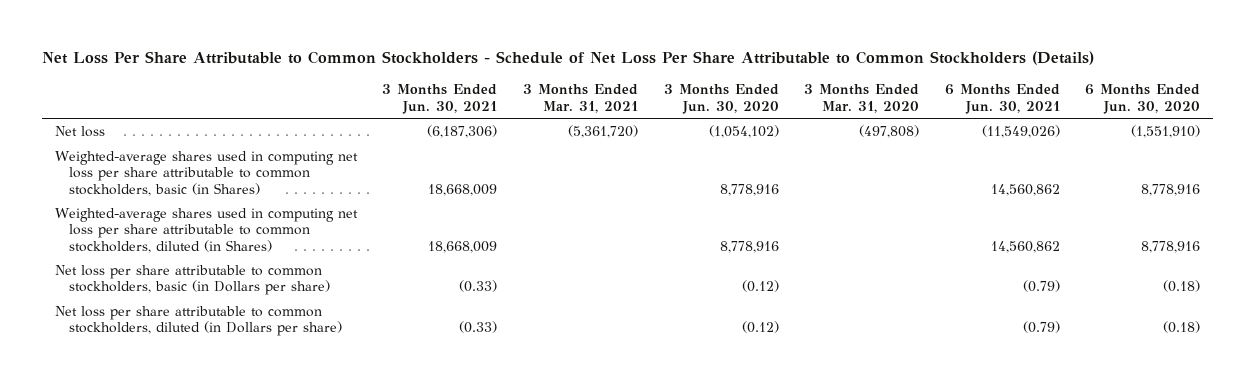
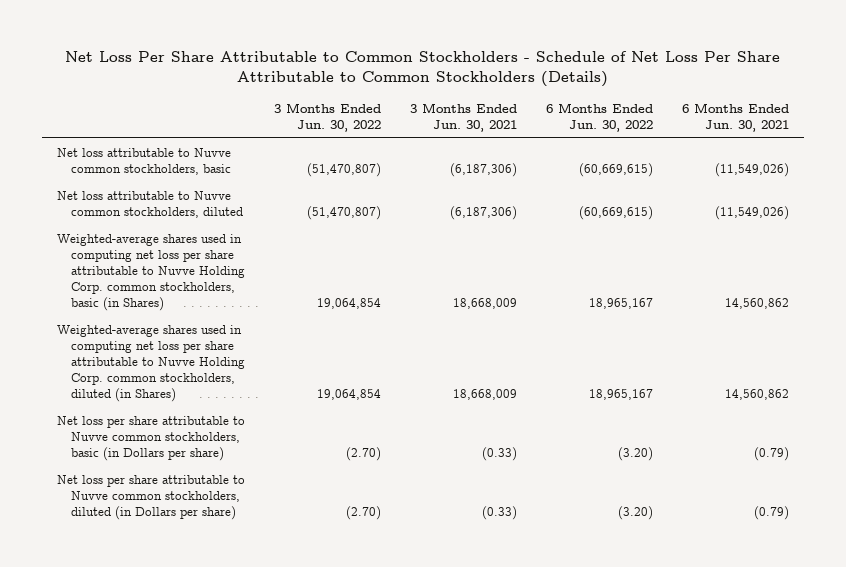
- | 3 Months Ended Jun. 30, 2021 | 3 Months Ended Mar. 31, 2021 | 3 Months Ended Jun. 30, 2020 | 3 Months Ended Mar. 31, 2020 | 6 Months Ended Jun. 30, 2021 | 6 Months Ended Jun. 30, 2020
+ | 3 Months Ended Jun. 30, 2022 | 3 Months Ended Jun. 30, 2021 | 6 Months Ended Jun. 30, 2022 | 6 Months Ended Jun. 30, 2021
- Net loss | (6,187,306) | (5,361,720) | (1,054,102) | (497,808) | (11,549,026) | (1,551,910)
- Weighted-average shares used in computing net loss per share attributable to common stockholders, basic (in Shares) | 18,668,009 | | 8,778,916 | | 14,560,862 | 8,778,916
- Weighted-average shares used in computing net loss per share attributable to common stockholders, diluted (in Shares) | 18,668,009 | | 8,778,916 | | 14,560,862 | 8,778,916
- Net loss per share attributable to common stockholders, basic (in Dollars per share) | (0.33) | | (0.12) | | (0.79) | (0.18)
- Net loss per share attributable to common stockholders, diluted (in Dollars per share) | (0.33) | | (0.12) | | (0.79) | (0.18)
+ Net loss attributable to Nuvve common stockholders, basic | (51,470,807) | (6,187,306) | (60,669,615) | (11,549,026)
+ Net loss attributable to Nuvve common stockholders, diluted | (51,470,807) | (6,187,306) | (60,669,615) | (11,549,026)
+ Weighted-average shares used in computing net loss per share attributable to Nuvve Holding Corp. common stockholders, basic (in Shares) | 19,064,854 | 18,668,009 | 18,965,167 | 14,560,862
+ Weighted-average shares used in computing net loss per share attributable to Nuvve Holding Corp. common stockholders, diluted (in Shares) | 19,064,854 | 18,668,009 | 18,965,167 | 14,560,862
+ Net loss per share attributable to Nuvve common stockholders, basic (in Dollars per share) | (2.70) | (0.33) | (3.20) | (0.79)
+ Net loss per share attributable to Nuvve common stockholders, diluted (in Dollars per share) | (2.70) | (0.33) | (3.20) | (0.79)

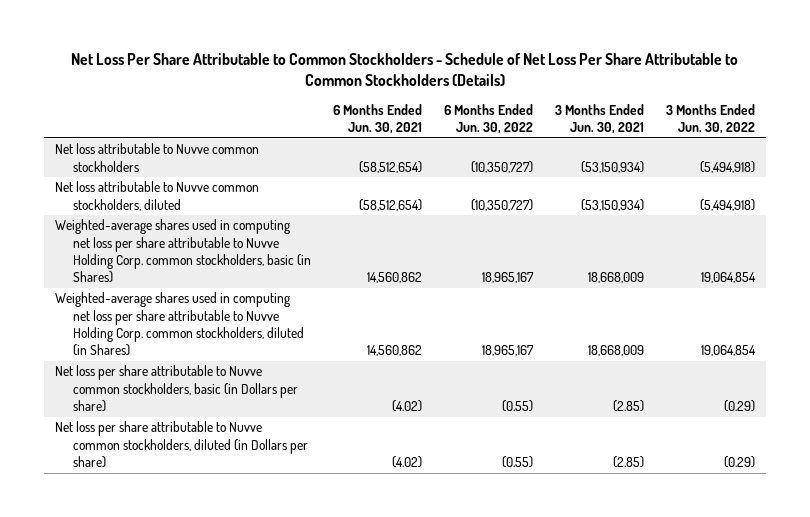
- | 3 Months Ended Jun. 30, 2022 | 3 Months Ended Jun. 30, 2021 | 6 Months Ended Jun. 30, 2022 | 6 Months Ended Jun. 30, 2021
+ | 6 Months Ended Jun. 30, 2021 | 6 Months Ended Jun. 30, 2022 | 3 Months Ended Jun. 30, 2021 | 3 Months Ended Jun. 30, 2022
- Net loss attributable to Nuvve common stockholders, basic | (51,470,807) | (6,187,306) | (60,669,615) | (11,549,026)
- Net loss attributable to Nuvve common stockholders, diluted | (51,470,807) | (6,187,306) | (60,669,615) | (11,549,026)
+ Net loss attributable to Nuvve common stockholders | (58,512,654) | (10,350,727) | (53,150,934) | (5,494,918)
+ Net loss attributable to Nuvve common stockholders, diluted | (58,512,654) | (10,350,727) | (53,150,934) | (5,494,918)
- Net loss per share attributable to Nuvve common stockholders, basic (in Dollars per share) | (2.70) | (0.33) | (3.20) | (0.79)
- Net loss per share attributable to Nuvve common stockholders, diluted (in Dollars per share) | (2.70) | (0.33) | (3.20) | (0.79)
+ Net loss per share attributable to Nuvve common stockholders, basic (in Dollars per share) | (4.02) | (0.55) | (2.85) | (0.29)
+ Net loss per share attributable to Nuvve common stockholders, diluted (in Dollars per share) | (4.02) | (0.55) | (2.85) | (0.29)

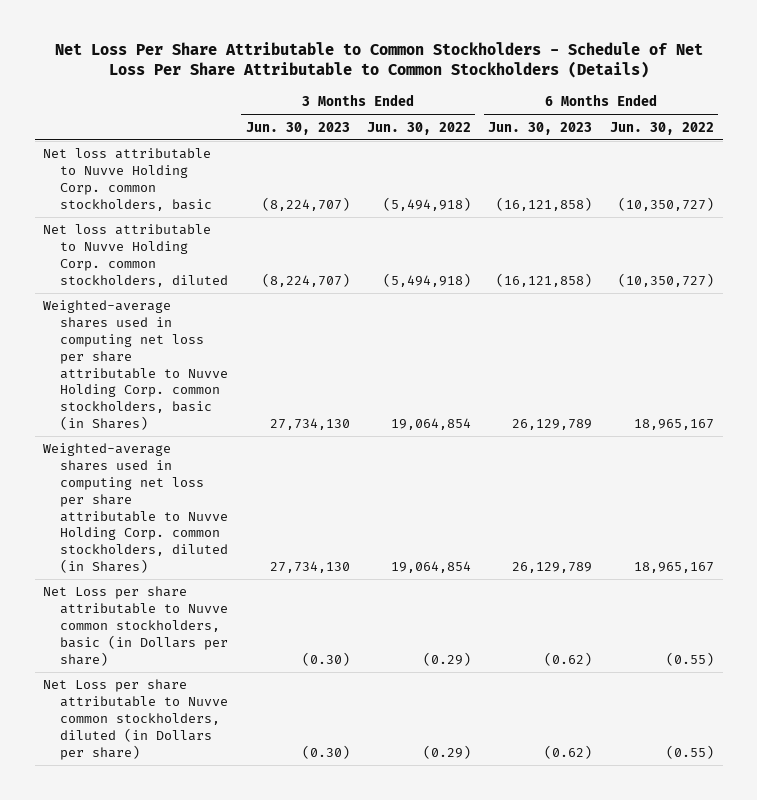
- | 6 Months Ended Jun. 30, 2021 | 6 Months Ended Jun. 30, 2022 | 3 Months Ended Jun. 30, 2021 | 3 Months Ended Jun. 30, 2022
+ | 3 Months Ended Jun. 30, 2023 | 3 Months Ended Jun. 30, 2022 | 6 Months Ended Jun. 30, 2023 | 6 Months Ended Jun. 30, 2022
- Net loss attributable to Nuvve common stockholders | (58,512,654) | (10,350,727) | (53,150,934) | (5,494,918)
- Net loss attributable to Nuvve common stockholders, diluted | (58,512,654) | (10,350,727) | (53,150,934) | (5,494,918)
+ Net loss attributable to Nuvve Holding Corp. common stockholders, basic | (8,224,707) | (5,494,918) | (16,121,858) | (10,350,727)
+ Net loss attributable to Nuvve Holding Corp. common stockholders, diluted | (8,224,707) | (5,494,918) | (16,121,858) | (10,350,727)
- Net loss per share attributable to Nuvve common stockholders, basic (in Dollars per share) | (4.02) | (0.55) | (2.85) | (0.29)
- Net loss per share attributable to Nuvve common stockholders, diluted (in Dollars per share) | (4.02) | (0.55) | (2.85) | (0.29)
+ Net Loss per share attributable to Nuvve common stockholders, basic (in Dollars per share) | (0.30) | (0.29) | (0.62) | (0.55)
+ Net Loss per share attributable to Nuvve common stockholders, diluted (in Dollars per share) | (0.30) | (0.29) | (0.62) | (0.55)

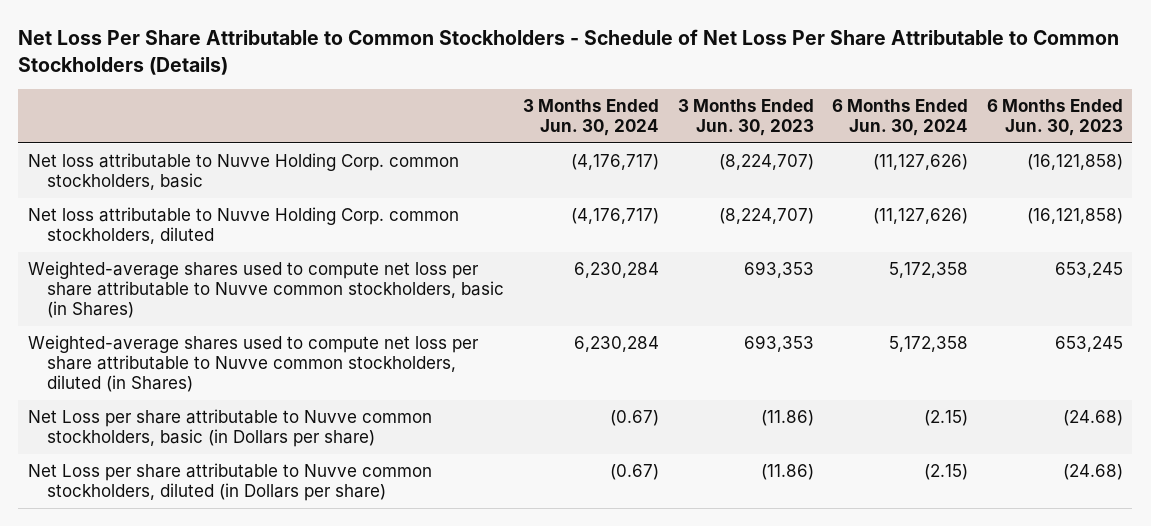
- | 3 Months Ended Jun. 30, 2023 | 3 Months Ended Jun. 30, 2022 | 6 Months Ended Jun. 30, 2023 | 6 Months Ended Jun. 30, 2022
+ | 3 Months Ended Jun. 30, 2024 | 3 Months Ended Jun. 30, 2023 | 6 Months Ended Jun. 30, 2024 | 6 Months Ended Jun. 30, 2023
- Weighted-average shares used in computing net loss per share attributable to Nuvve Holding Corp. common stockholders, basic (in Shares) | 27,734,130 | 19,064,854 | 26,129,789 | 18,965,167
- Weighted-average shares used in computing net loss per share attributable to Nuvve Holding Corp. common stockholders, diluted (in Shares) | 27,734,130 | 19,064,854 | 26,129,789 | 18,965,167
- Net Loss per share attributable to Nuvve common stockholders, basic (in Dollars per share) | (0.30) | (0.29) | (0.62) | (0.55)
- Net Loss per share attributable to Nuvve common stockholders, diluted (in Dollars per share) | (0.30) | (0.29) | (0.62) | (0.55)
+ Weighted-average shares used to compute net loss per share attributable to Nuvve common stockholders, basic (in Shares) | 6,230,284 | 693,353 | 5,172,358 | 653,245
+ Weighted-average shares used to compute net loss per share attributable to Nuvve common stockholders, diluted (in Shares) | 6,230,284 | 693,353 | 5,172,358 | 653,245
+ Net Loss per share attributable to Nuvve common stockholders, basic (in Dollars per share) | (0.67) | (11.86) | (2.15) | (24.68)
+ Net Loss per share attributable to Nuvve common stockholders, diluted (in Dollars per share) | (0.67) | (11.86) | (2.15) | (24.68)

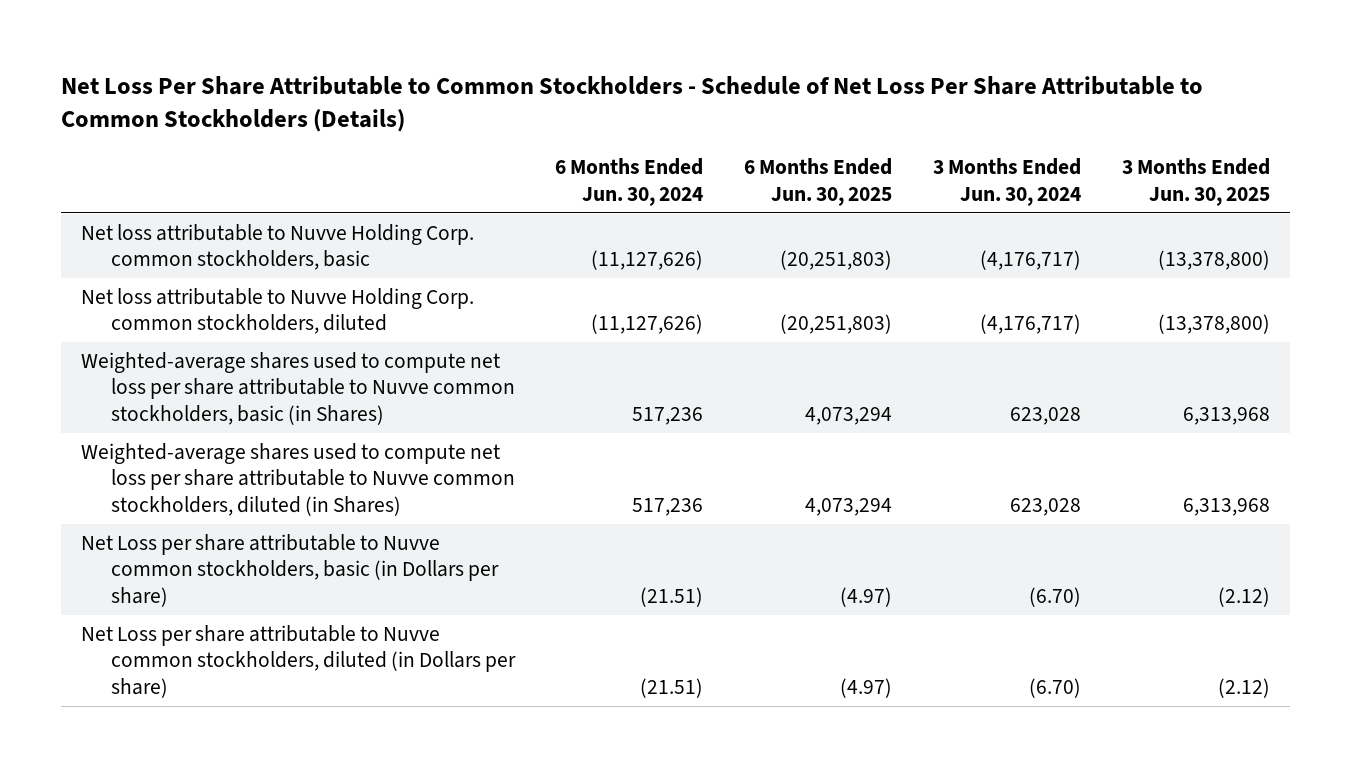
- | 3 Months Ended Jun. 30, 2024 | 3 Months Ended Jun. 30, 2023 | 6 Months Ended Jun. 30, 2024 | 6 Months Ended Jun. 30, 2023
+ | 6 Months Ended Jun. 30, 2024 | 6 Months Ended Jun. 30, 2025 | 3 Months Ended Jun. 30, 2024 | 3 Months Ended Jun. 30, 2025
- Weighted-average shares used to compute net loss per share attributable to Nuvve common stockholders, basic (in Shares) | 6,230,284 | 693,353 | 5,172,358 | 653,245
- Weighted-average shares used to compute net loss per share attributable to Nuvve common stockholders, diluted (in Shares) | 6,230,284 | 693,353 | 5,172,358 | 653,245
- Net Loss per share attributable to Nuvve common stockholders, basic (in Dollars per share) | (0.67) | (11.86) | (2.15) | (24.68)
- Net Loss per share attributable to Nuvve common stockholders, diluted (in Dollars per share) | (0.67) | (11.86) | (2.15) | (24.68)
+ Weighted-average shares used to compute net loss per share attributable to Nuvve common stockholders, basic (in Shares) | 517,236 | 4,073,294 | 623,028 | 6,313,968
+ Weighted-average shares used to compute net loss per share attributable to Nuvve common stockholders, diluted (in Shares) | 517,236 | 4,073,294 | 623,028 | 6,313,968
+ Net Loss per share attributable to Nuvve common stockholders, basic (in Dollars per share) | (21.51) | (4.97) | (6.70) | (2.12)
+ Net Loss per share attributable to Nuvve common stockholders, diluted (in Dollars per share) | (21.51) | (4.97) | (6.70) | (2.12)

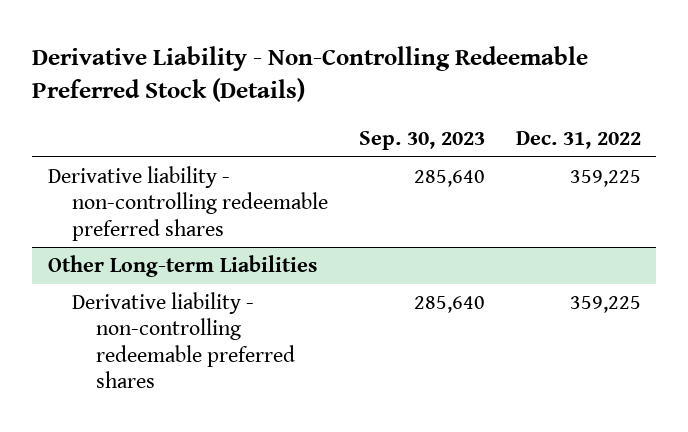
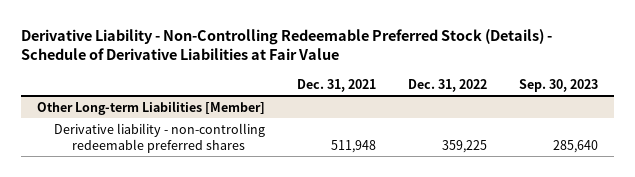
- Derivative Liability - Non-Controlling Redeemable Preferred Stock (Details)
+ Derivative Liability - Non-Controlling Redeemable Preferred Stock (Details) - Schedule of Derivative Liabilities at Fair Value
- | Sep. 30, 2023 | Dec. 31, 2022
+ | Dec. 31, 2021 | Dec. 31, 2022 | Sep. 30, 2023
- Derivative liability - non-controlling redeemable preferred shares | 285,640 | 359,225
- Other Long-term Liabilities
+ Other Long-term Liabilities [Member]

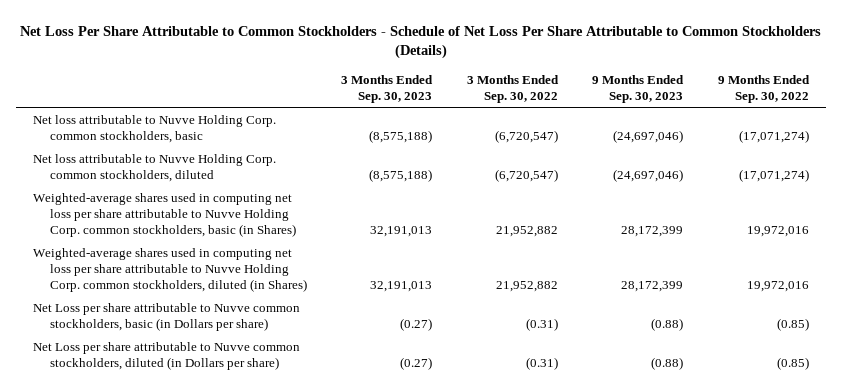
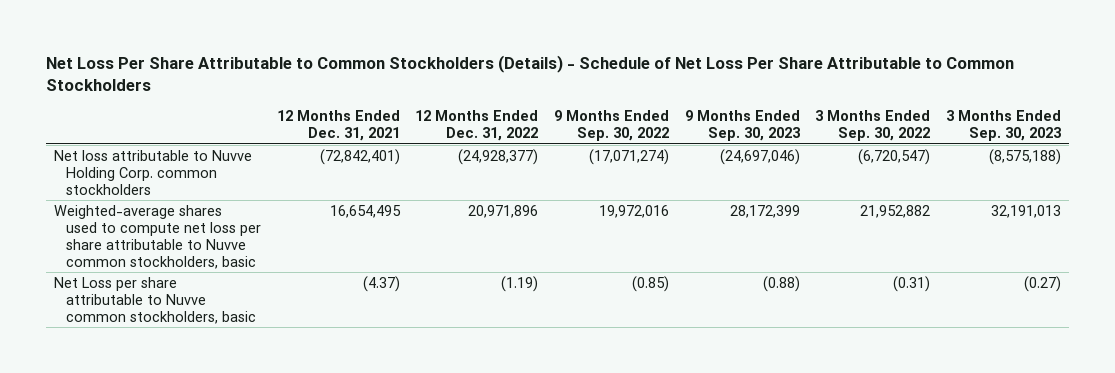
- Net Loss Per Share Attributable to Common Stockholders - Schedule of Net Loss Per Share Attributable to Common Stockholders (Details)
+ Net Loss Per Share Attributable to Common Stockholders (Details) - Schedule of Net Loss Per Share Attributable to Common Stockholders
- | 3 Months Ended Sep. 30, 2023 | 3 Months Ended Sep. 30, 2022 | 9 Months Ended Sep. 30, 2023 | 9 Months Ended Sep. 30, 2022
+ | 12 Months Ended Dec. 31, 2021 | 12 Months Ended Dec. 31, 2022 | 9 Months Ended Sep. 30, 2022 | 9 Months Ended Sep. 30, 2023 | 3 Months Ended Sep. 30, 2022 | 3 Months Ended Sep. 30, 2023
- Net loss attributable to Nuvve Holding Corp. common stockholders, basic | (8,575,188) | (6,720,547) | (24,697,046) | (17,071,274)
- Net loss attributable to Nuvve Holding Corp. common stockholders, diluted | (8,575,188) | (6,720,547) | (24,697,046) | (17,071,274)
- Weighted-average shares used in computing net loss per share attributable to Nuvve Holding Corp. common stockholders, basic (in Shares) | 32,191,013 | 21,952,882 | 28,172,399 | 19,972,016
- Weighted-average shares used in computing net loss per share attributable to Nuvve Holding Corp. common stockholders, diluted (in Shares) | 32,191,013 | 21,952,882 | 28,172,399 | 19,972,016
- Net Loss per share attributable to Nuvve common stockholders, basic (in Dollars per share) | (0.27) | (0.31) | (0.88) | (0.85)
- Net Loss per share attributable to Nuvve common stockholders, diluted (in Dollars per share) | (0.27) | (0.31) | (0.88) | (0.85)
+ Net loss attributable to Nuvve Holding Corp. common stockholders | (72,842,401) | (24,928,377) | (17,071,274) | (24,697,046) | (6,720,547) | (8,575,188)
+ Weighted-average shares used to compute net loss per share attributable to Nuvve common stockholders, basic | 16,654,495 | 20,971,896 | 19,972,016 | 28,172,399 | 21,952,882 | 32,191,013
+ Net Loss per share attributable to Nuvve common stockholders, basic | (4.37) | (1.19) | (0.85) | (0.88) | (0.31) | (0.27)

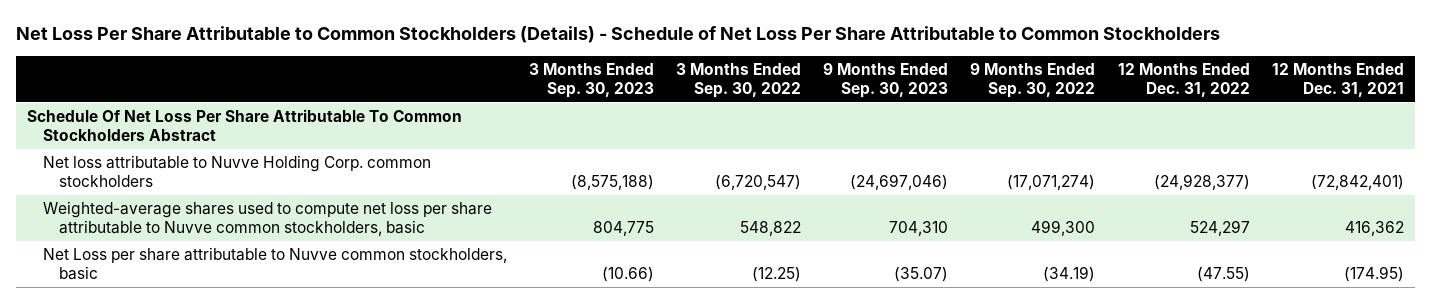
- | 12 Months Ended Dec. 31, 2021 | 12 Months Ended Dec. 31, 2022 | 9 Months Ended Sep. 30, 2022 | 9 Months Ended Sep. 30, 2023 | 3 Months Ended Sep. 30, 2022 | 3 Months Ended Sep. 30, 2023
+ | 3 Months Ended Sep. 30, 2023 | 3 Months Ended Sep. 30, 2022 | 9 Months Ended Sep. 30, 2023 | 9 Months Ended Sep. 30, 2022 | 12 Months Ended Dec. 31, 2022 | 12 Months Ended Dec. 31, 2021
+ Schedule Of Net Loss Per Share Attributable To Common Stockholders Abstract
- Weighted-average shares used to compute net loss per share attributable to Nuvve common stockholders, basic | 16,654,495 | 20,971,896 | 19,972,016 | 28,172,399 | 21,952,882 | 32,191,013
- Net Loss per share attributable to Nuvve common stockholders, basic | (4.37) | (1.19) | (0.85) | (0.88) | (0.31) | (0.27)
+ Weighted-average shares used to compute net loss per share attributable to Nuvve common stockholders, basic | 804,775 | 548,822 | 704,310 | 499,300 | 524,297 | 416,362
+ Net Loss per share attributable to Nuvve common stockholders, basic | (10.66) | (12.25) | (35.07) | (34.19) | (47.55) | (174.95)

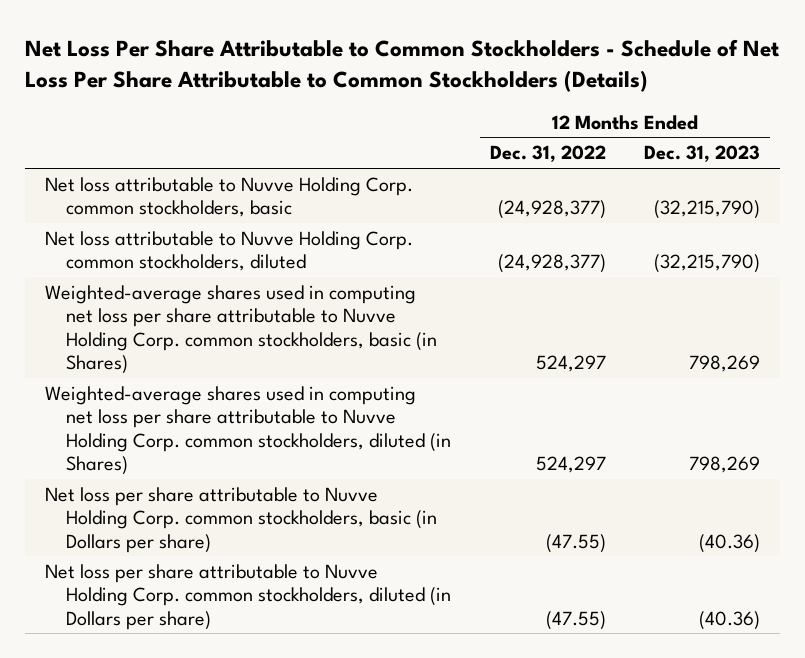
- Net Loss Per Share Attributable to Common Stockholders (Details) - Schedule of Net Loss Per Share Attributable to Common Stockholders
+ Net Loss Per Share Attributable to Common Stockholders - Schedule of Net Loss Per Share Attributable to Common Stockholders (Details)
- | 3 Months Ended Sep. 30, 2023 | 3 Months Ended Sep. 30, 2022 | 9 Months Ended Sep. 30, 2023 | 9 Months Ended Sep. 30, 2022 | 12 Months Ended Dec. 31, 2022 | 12 Months Ended Dec. 31, 2021
+ | 12 Months Ended Dec. 31, 2022 | 12 Months Ended Dec. 31, 2023
- Schedule Of Net Loss Per Share Attributable To Common Stockholders Abstract
- Net loss attributable to Nuvve Holding Corp. common stockholders | (8,575,188) | (6,720,547) | (24,697,046) | (17,071,274) | (24,928,377) | (72,842,401)
- Weighted-average shares used to compute net loss per share attributable to Nuvve common stockholders, basic | 804,775 | 548,822 | 704,310 | 499,300 | 524,297 | 416,362
- Net Loss per share attributable to Nuvve common stockholders, basic | (10.66) | (12.25) | (35.07) | (34.19) | (47.55) | (174.95)
+ Net loss attributable to Nuvve Holding Corp. common stockholders, basic | (24,928,377) | (32,215,790)
+ Net loss attributable to Nuvve Holding Corp. common stockholders, diluted | (24,928,377) | (32,215,790)
+ Weighted-average shares used in computing net loss per share attributable to Nuvve Holding Corp. common stockholders, basic (in Shares) | 524,297 | 798,269
+ Weighted-average shares used in computing net loss per share attributable to Nuvve Holding Corp. common stockholders, diluted (in Shares) | 524,297 | 798,269
+ Net loss per share attributable to Nuvve Holding Corp. common stockholders, basic (in Dollars per share) | (47.55) | (40.36)
+ Net loss per share attributable to Nuvve Holding Corp. common stockholders, diluted (in Dollars per share) | (47.55) | (40.36)

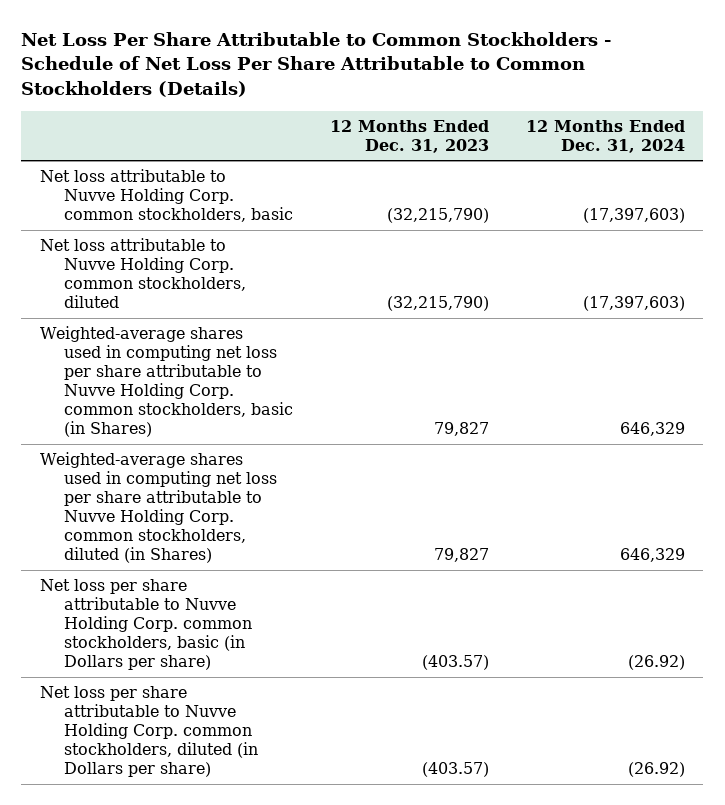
- | 12 Months Ended Dec. 31, 2022 | 12 Months Ended Dec. 31, 2023
+ | 12 Months Ended Dec. 31, 2023 | 12 Months Ended Dec. 31, 2024
- Weighted-average shares used in computing net loss per share attributable to Nuvve Holding Corp. common stockholders, basic (in Shares) | 524,297 | 798,269
- Weighted-average shares used in computing net loss per share attributable to Nuvve Holding Corp. common stockholders, diluted (in Shares) | 524,297 | 798,269
- Net loss per share attributable to Nuvve Holding Corp. common stockholders, basic (in Dollars per share) | (47.55) | (40.36)
- Net loss per share attributable to Nuvve Holding Corp. common stockholders, diluted (in Dollars per share) | (47.55) | (40.36)
+ Weighted-average shares used in computing net loss per share attributable to Nuvve Holding Corp. common stockholders, basic (in Shares) | 79,827 | 646,329
+ Weighted-average shares used in computing net loss per share attributable to Nuvve Holding Corp. common stockholders, diluted (in Shares) | 79,827 | 646,329
+ Net loss per share attributable to Nuvve Holding Corp. common stockholders, basic (in Dollars per share) | (403.57) | (26.92)
+ Net loss per share attributable to Nuvve Holding Corp. common stockholders, diluted (in Dollars per share) | (403.57) | (26.92)

